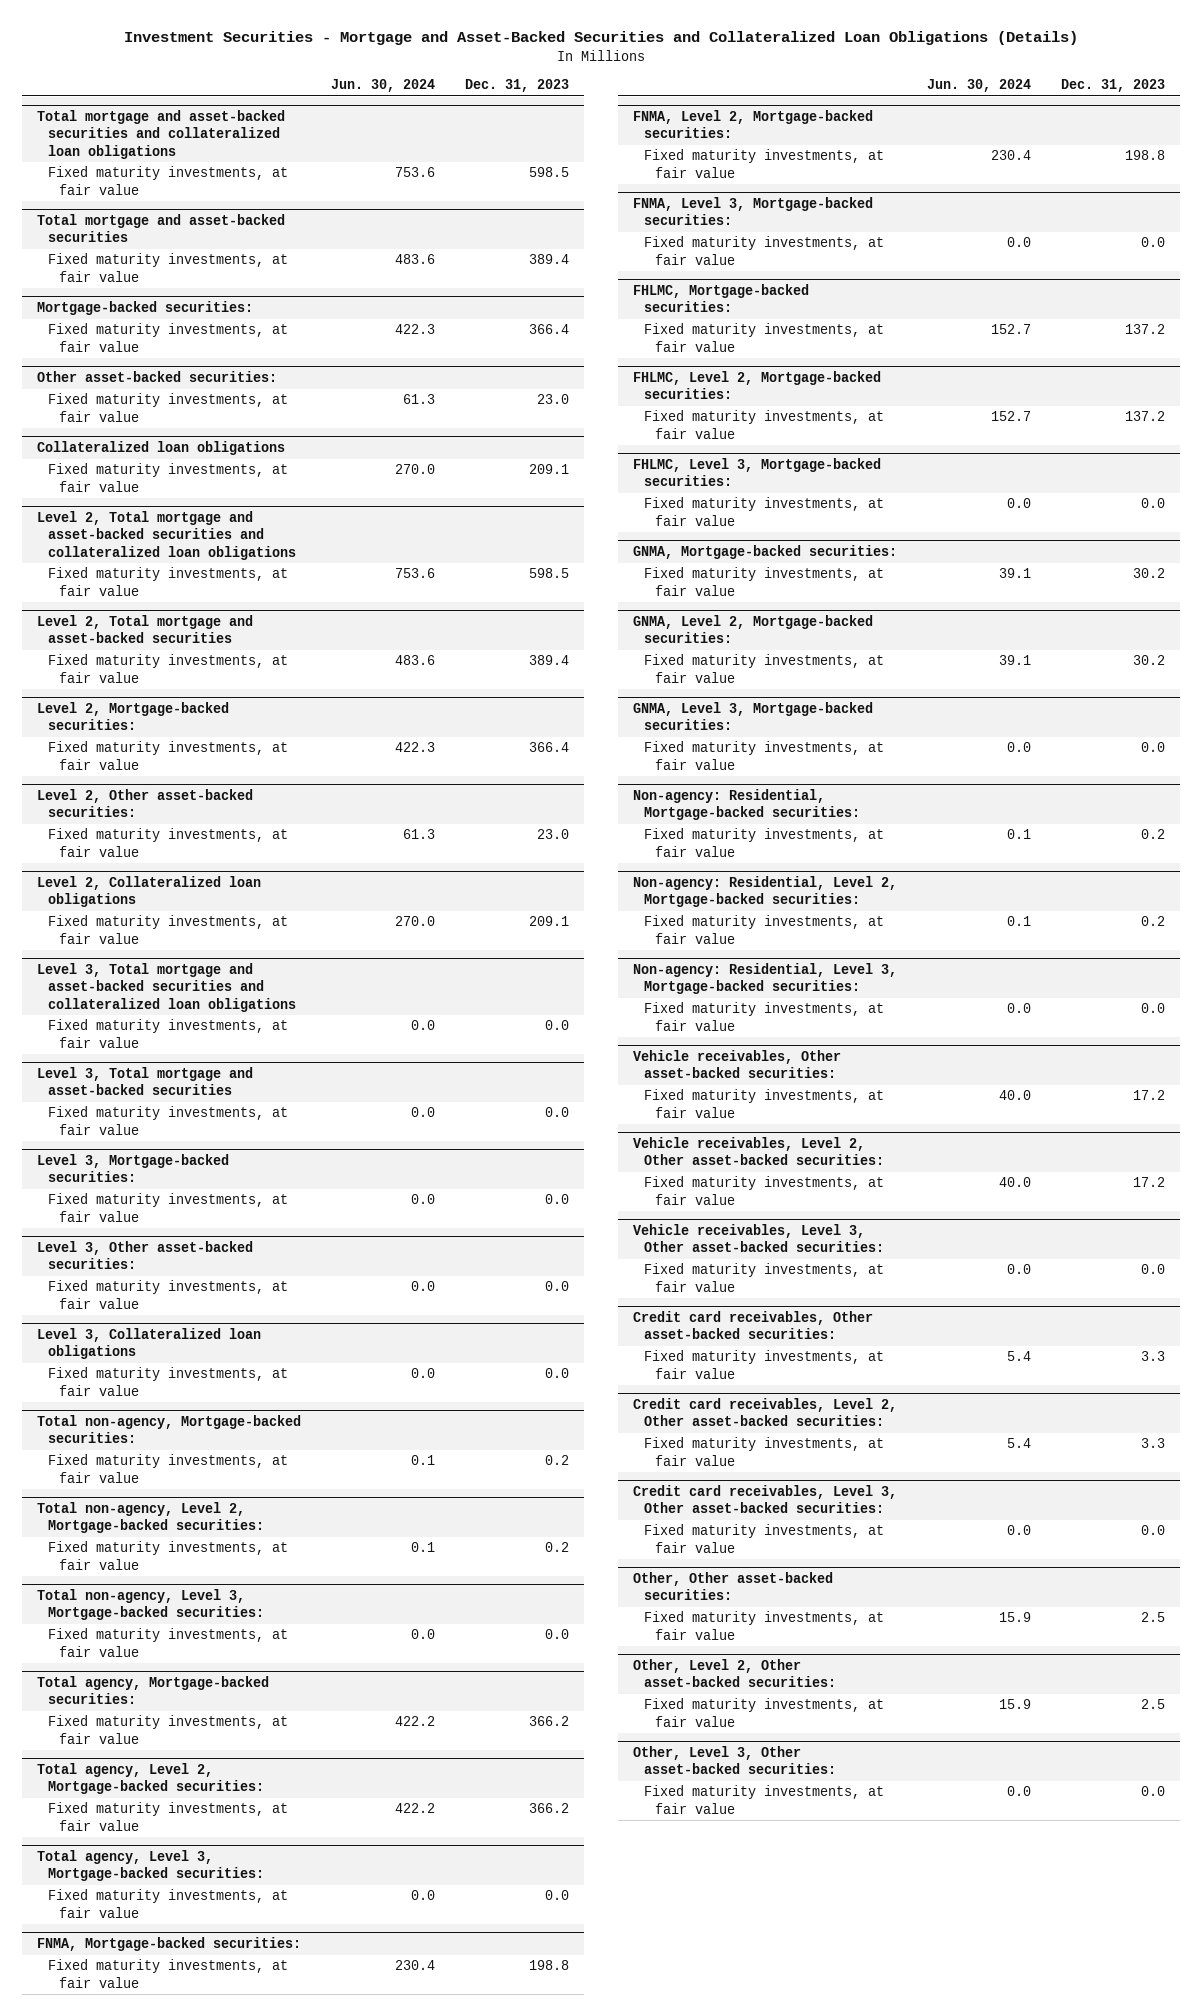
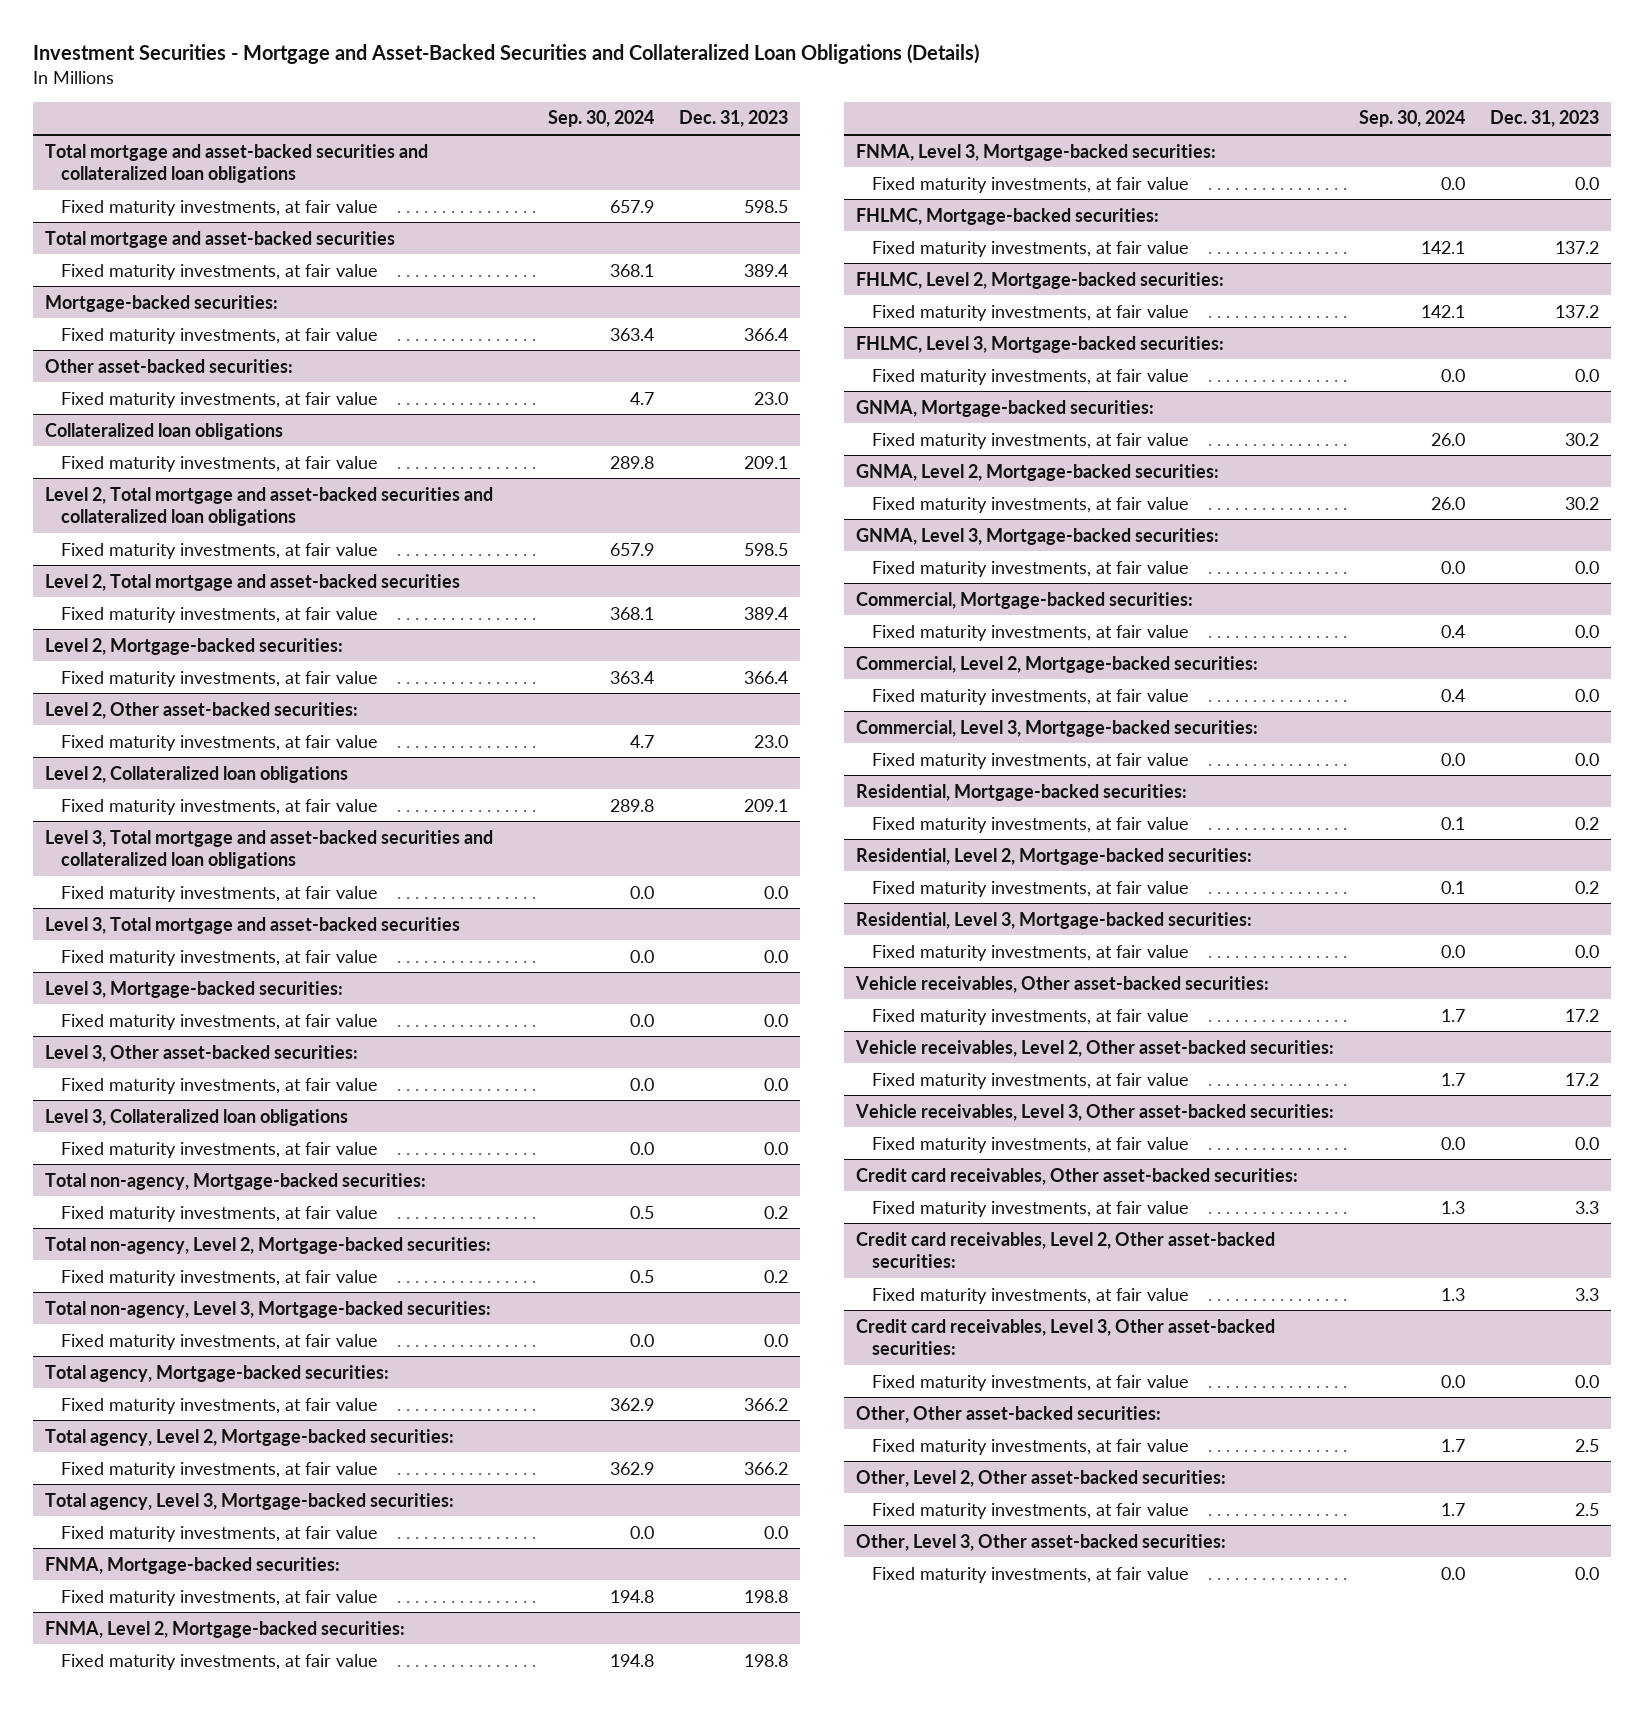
- | Jun. 30, 2024 | Dec. 31, 2023
+ | Sep. 30, 2024 | Dec. 31, 2023
- Non-agency: Residential, Mortgage-backed securities:
+ Commercial, Mortgage-backed securities:
+ Fixed maturity investments, at fair value | 0.4 | 0.0
+ Commercial, Level 2, Mortgage-backed securities:
+ Fixed maturity investments, at fair value | 0.4 | 0.0
+ Commercial, Level 3, Mortgage-backed securities:
+ Fixed maturity investments, at fair value | 0.0 | 0.0
+ Residential, Mortgage-backed securities:
- Non-agency: Residential, Level 2, Mortgage-backed securities:
+ Residential, Level 2, Mortgage-backed securities:
- Non-agency: Residential, Level 3, Mortgage-backed securities:
+ Residential, Level 3, Mortgage-backed securities:

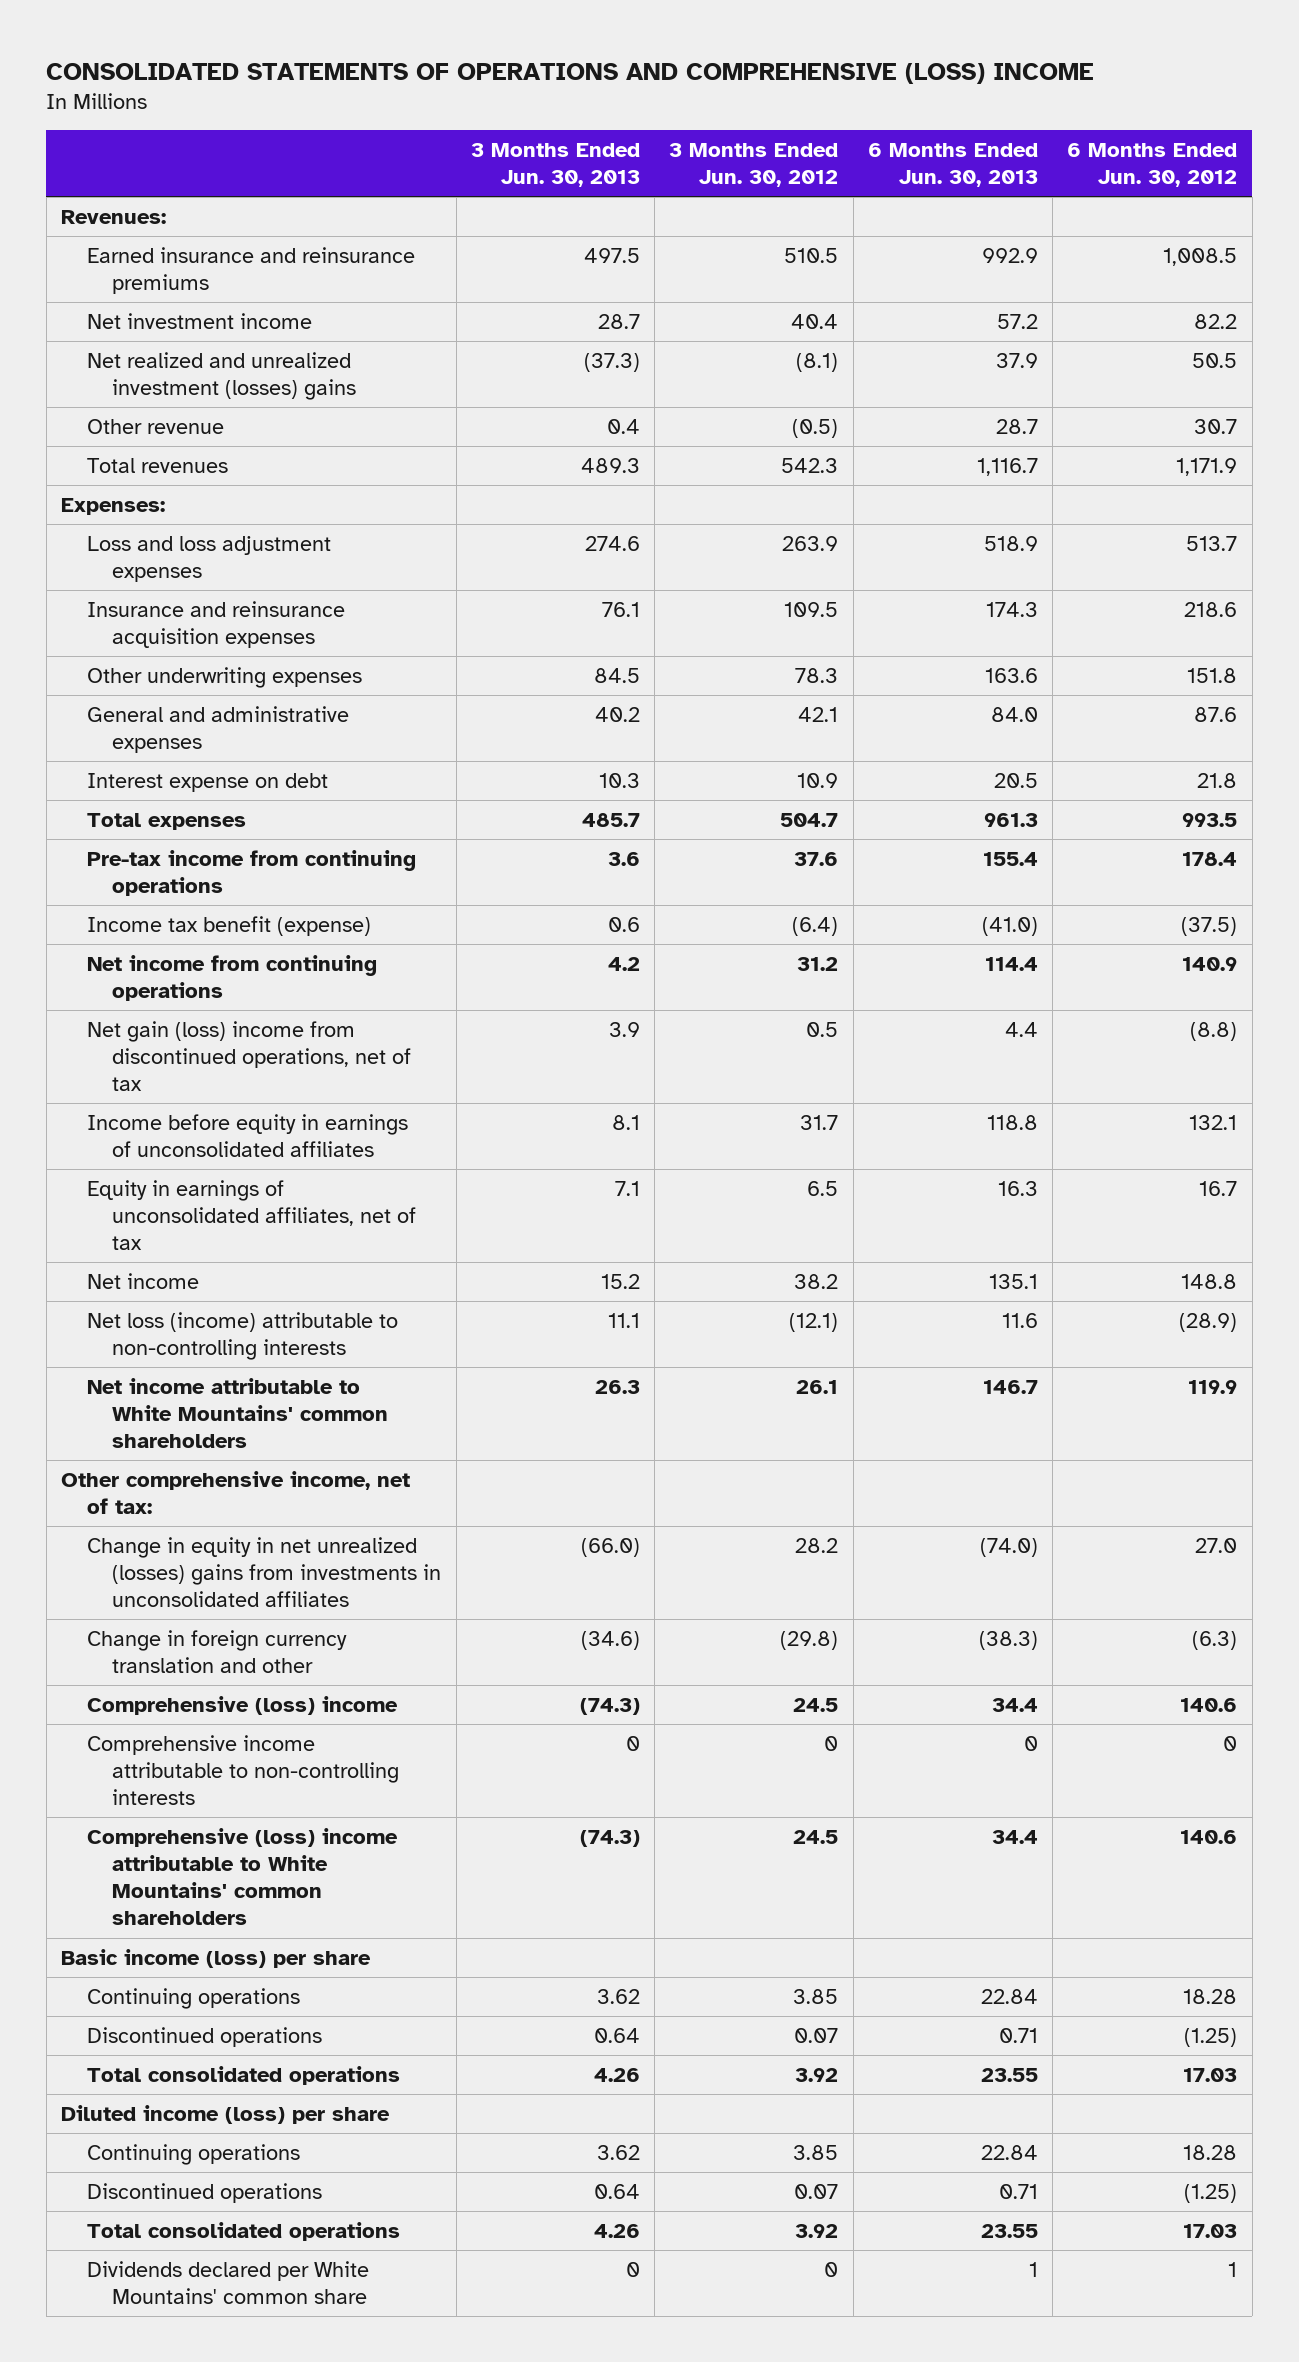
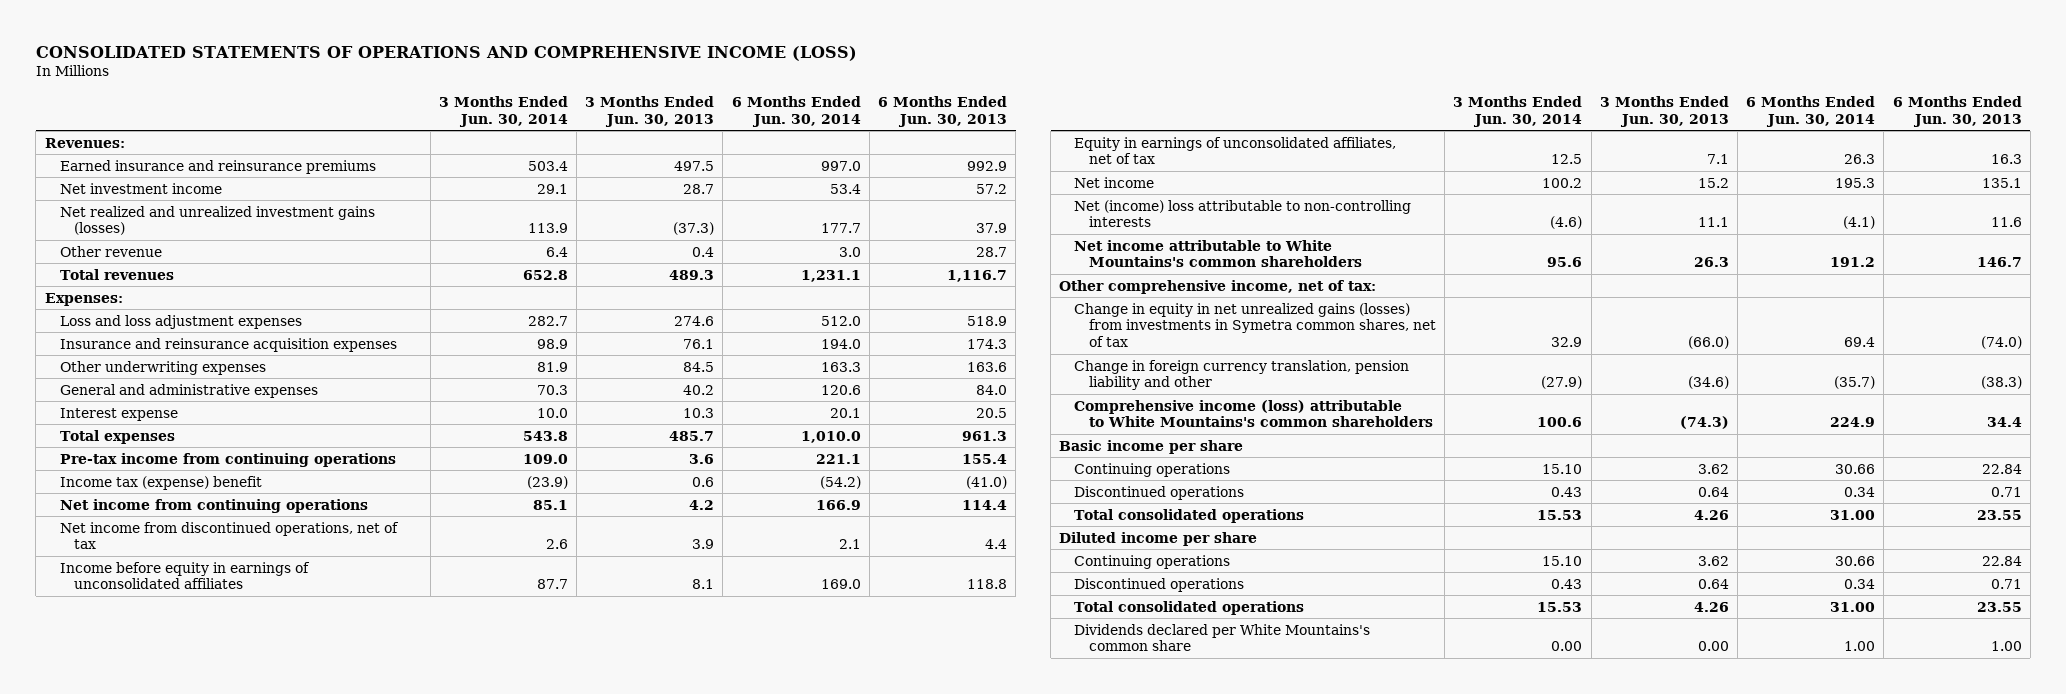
- CONSOLIDATED STATEMENTS OF OPERATIONS AND COMPREHENSIVE (LOSS) INCOME
+ CONSOLIDATED STATEMENTS OF OPERATIONS AND COMPREHENSIVE INCOME (LOSS)
- | 3 Months Ended Jun. 30, 2013 | 3 Months Ended Jun. 30, 2012 | 6 Months Ended Jun. 30, 2013 | 6 Months Ended Jun. 30, 2012
+ | 3 Months Ended Jun. 30, 2014 | 3 Months Ended Jun. 30, 2013 | 6 Months Ended Jun. 30, 2014 | 6 Months Ended Jun. 30, 2013
- Net realized and unrealized investment (losses) gains | (37.3) | (8.1) | 37.9 | 50.5
+ Net realized and unrealized investment gains (losses) | 113.9 | (37.3) | 177.7 | 37.9
- Interest expense on debt | 10.3 | 10.9 | 20.5 | 21.8
+ Interest expense | 10.0 | 10.3 | 20.1 | 20.5
- Income tax benefit (expense) | 0.6 | (6.4) | (41.0) | (37.5)
+ Income tax (expense) benefit | (23.9) | 0.6 | (54.2) | (41.0)
- Net gain (loss) income from discontinued operations, net of tax | 3.9 | 0.5 | 4.4 | (8.8)
+ Net income from discontinued operations, net of tax | 2.6 | 3.9 | 2.1 | 4.4
- Net loss (income) attributable to non-controlling interests | 11.1 | (12.1) | 11.6 | (28.9)
- Net income attributable to White Mountains' common shareholders | 26.3 | 26.1 | 146.7 | 119.9
+ Net (income) loss attributable to non-controlling interests | (4.6) | 11.1 | (4.1) | 11.6
+ Net income attributable to White Mountains's common shareholders | 95.6 | 26.3 | 191.2 | 146.7
- Change in equity in net unrealized (losses) gains from investments in unconsolidated affiliates | (66.0) | 28.2 | (74.0) | 27.0
- Change in foreign currency translation and other | (34.6) | (29.8) | (38.3) | (6.3)
- Comprehensive (loss) income | (74.3) | 24.5 | 34.4 | 140.6
- Comprehensive income attributable to non-controlling interests | 0 | 0 | 0 | 0
- Comprehensive (loss) income attributable to White Mountains' common shareholders | (74.3) | 24.5 | 34.4 | 140.6
- Basic income (loss) per share
+ Change in equity in net unrealized gains (losses) from investments in Symetra common shares, net of tax | 32.9 | (66.0) | 69.4 | (74.0)
+ Change in foreign currency translation, pension liability and other | (27.9) | (34.6) | (35.7) | (38.3)
+ Comprehensive income (loss) attributable to White Mountains's common shareholders | 100.6 | (74.3) | 224.9 | 34.4
+ Basic income per share
- Diluted income (loss) per share
+ Diluted income per share
- Dividends declared per White Mountains' common share | 0 | 0 | 1 | 1
+ Dividends declared per White Mountains's common share | 0.00 | 0.00 | 1.00 | 1.00

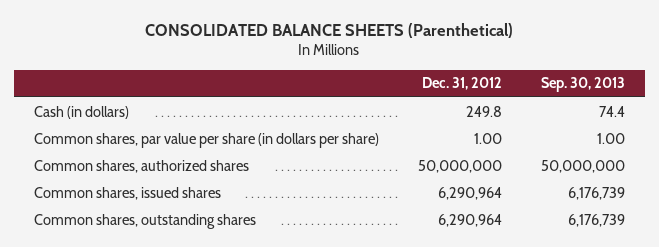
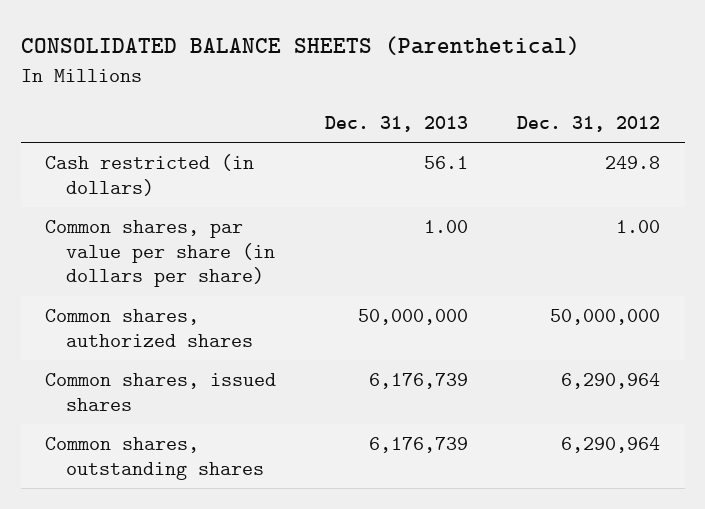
- | Dec. 31, 2012 | Sep. 30, 2013
+ | Dec. 31, 2013 | Dec. 31, 2012
- Cash (in dollars) | 249.8 | 74.4
+ Cash restricted (in dollars) | 56.1 | 249.8

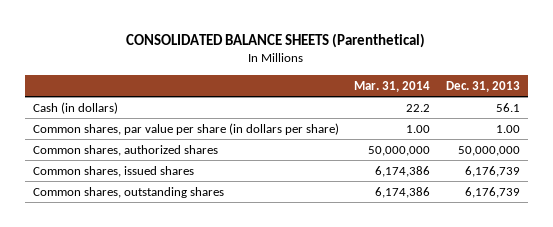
- | Dec. 31, 2013 | Dec. 31, 2012
+ | Mar. 31, 2014 | Dec. 31, 2013
- Cash restricted (in dollars) | 56.1 | 249.8
+ Cash (in dollars) | 22.2 | 56.1

